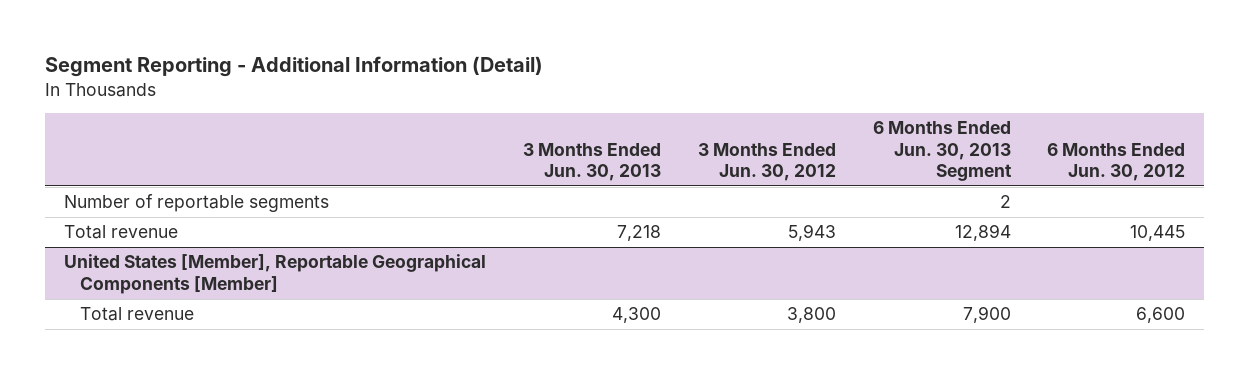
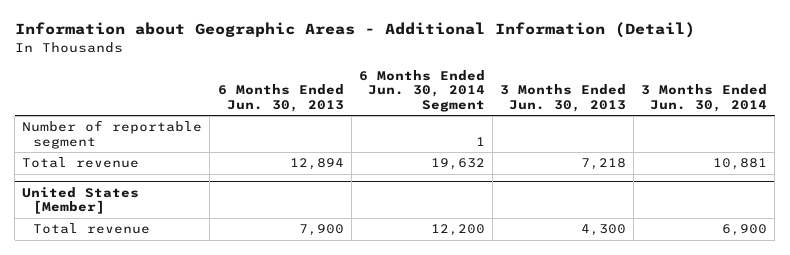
- Segment Reporting - Additional Information (Detail)
+ Information about Geographic Areas - Additional Information (Detail)
- | 3 Months Ended Jun. 30, 2013 | 3 Months Ended Jun. 30, 2012 | 6 Months Ended Jun. 30, 2013 Segment | 6 Months Ended Jun. 30, 2012
+ | 6 Months Ended Jun. 30, 2013 | 6 Months Ended Jun. 30, 2014 Segment | 3 Months Ended Jun. 30, 2013 | 3 Months Ended Jun. 30, 2014
- Number of reportable segments | | | 2 |
+ Number of reportable segment | | 1 | |
- United States [Member], Reportable Geographical Components [Member]
+ United States [Member]

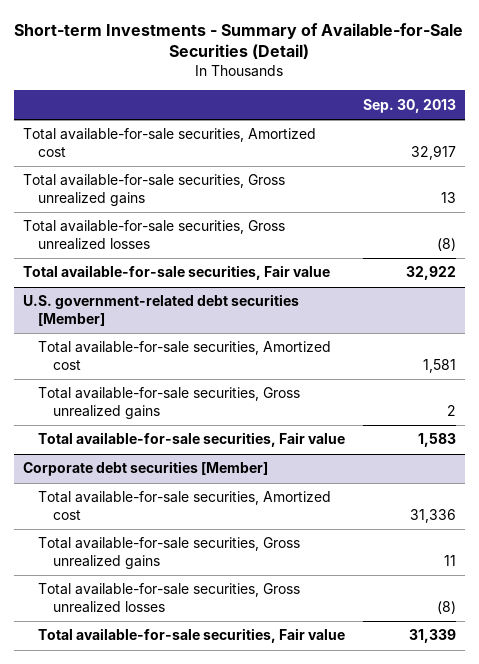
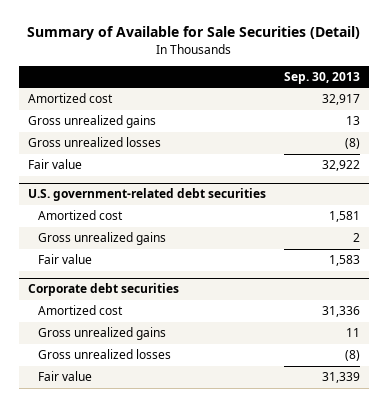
- Short-term Investments - Summary of Available-for-Sale Securities (Detail)
+ Summary of Available for Sale Securities (Detail)
- Total available-for-sale securities, Amortized cost | 32,917
- Total available-for-sale securities, Gross unrealized gains | 13
- Total available-for-sale securities, Gross unrealized losses | (8)
- Total available-for-sale securities, Fair value | 32,922
- U.S. government-related debt securities [Member]
- Total available-for-sale securities, Amortized cost | 1,581
- Total available-for-sale securities, Gross unrealized gains | 2
- Total available-for-sale securities, Fair value | 1,583
- Corporate debt securities [Member]
- Total available-for-sale securities, Amortized cost | 31,336
- Total available-for-sale securities, Gross unrealized gains | 11
- Total available-for-sale securities, Gross unrealized losses | (8)
- Total available-for-sale securities, Fair value | 31,339
+ Amortized cost | 32,917
+ Gross unrealized gains | 13
+ Gross unrealized losses | (8)
+ Fair value | 32,922
+ U.S. government-related debt securities
+ Amortized cost | 1,581
+ Gross unrealized gains | 2
+ Fair value | 1,583
+ Corporate debt securities
+ Amortized cost | 31,336
+ Gross unrealized gains | 11
+ Gross unrealized losses | (8)
+ Fair value | 31,339

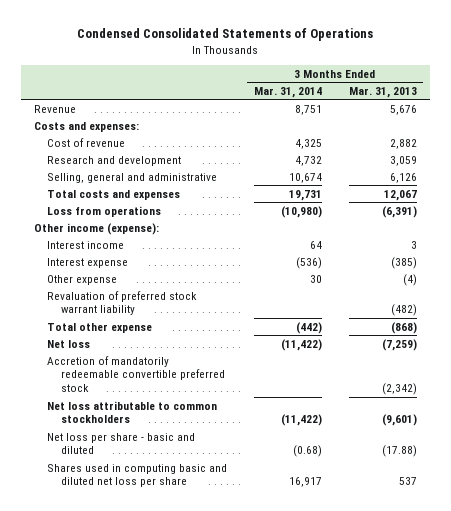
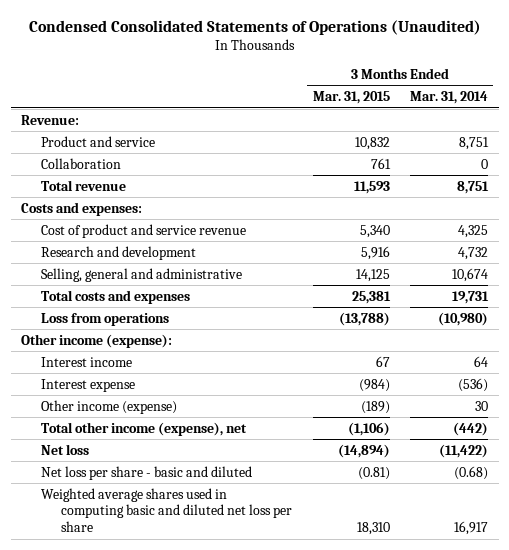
- Condensed Consolidated Statements of Operations
+ Condensed Consolidated Statements of Operations (Unaudited)
- | 3 Months Ended Mar. 31, 2014 | 3 Months Ended Mar. 31, 2013
+ | 3 Months Ended Mar. 31, 2015 | 3 Months Ended Mar. 31, 2014
- Revenue | 8,751 | 5,676
+ Revenue:
+ Product and service | 10,832 | 8,751
+ Collaboration | 761 | 0
+ Total revenue | 11,593 | 8,751
- Cost of revenue | 4,325 | 2,882
+ Cost of product and service revenue | 5,340 | 4,325
- Other expense | 30 | (4)
- Revaluation of preferred stock warrant liability | | (482)
- Total other expense | (442) | (868)
+ Other income (expense) | (189) | 30
+ Total other income (expense), net | (1,106) | (442)
- Accretion of mandatorily redeemable convertible preferred stock | | (2,342)
- Net loss attributable to common stockholders | (11,422) | (9,601)
- Shares used in computing basic and diluted net loss per share | 16,917 | 537
+ Weighted average shares used in computing basic and diluted net loss per share | 18,310 | 16,917

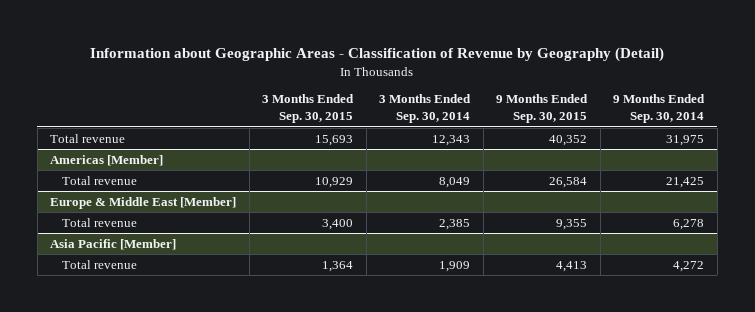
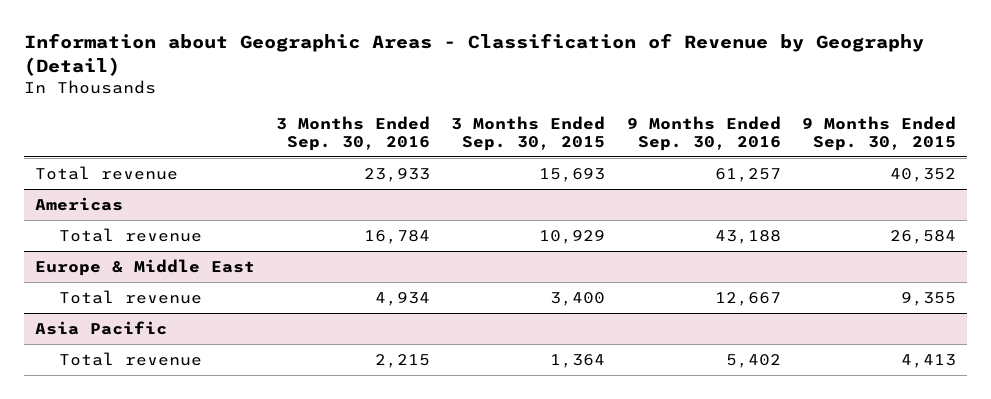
- | 3 Months Ended Sep. 30, 2015 | 3 Months Ended Sep. 30, 2014 | 9 Months Ended Sep. 30, 2015 | 9 Months Ended Sep. 30, 2014
+ | 3 Months Ended Sep. 30, 2016 | 3 Months Ended Sep. 30, 2015 | 9 Months Ended Sep. 30, 2016 | 9 Months Ended Sep. 30, 2015
- Americas [Member]
+ Americas
- Europe & Middle East [Member]
+ Europe & Middle East
- Asia Pacific [Member]
+ Asia Pacific

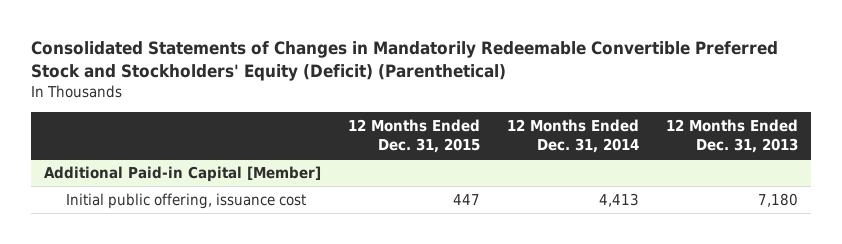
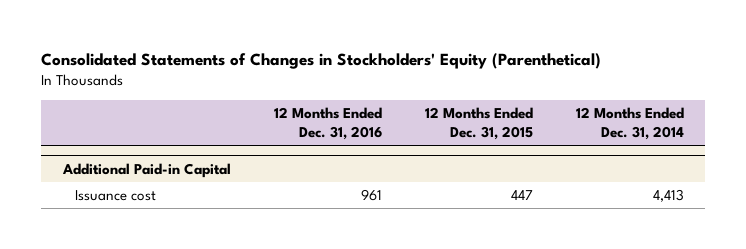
- Consolidated Statements of Changes in Mandatorily Redeemable Convertible Preferred Stock and Stockholders' Equity (Deficit) (Parenthetical)
+ Consolidated Statements of Changes in Stockholders' Equity (Parenthetical)
- | 12 Months Ended Dec. 31, 2015 | 12 Months Ended Dec. 31, 2014 | 12 Months Ended Dec. 31, 2013
+ | 12 Months Ended Dec. 31, 2016 | 12 Months Ended Dec. 31, 2015 | 12 Months Ended Dec. 31, 2014
- Additional Paid-in Capital [Member]
- Initial public offering, issuance cost | 447 | 4,413 | 7,180
+ Additional Paid-in Capital
+ Issuance cost | 961 | 447 | 4,413

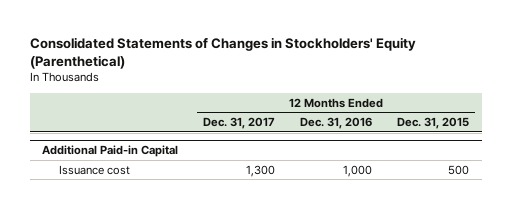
- | 12 Months Ended Dec. 31, 2016 | 12 Months Ended Dec. 31, 2015 | 12 Months Ended Dec. 31, 2014
+ | 12 Months Ended Dec. 31, 2017 | 12 Months Ended Dec. 31, 2016 | 12 Months Ended Dec. 31, 2015
@ Additional Paid-in Capital
- Issuance cost | 961 | 447 | 4,413
+ Issuance cost | 1,300 | 1,000 | 500

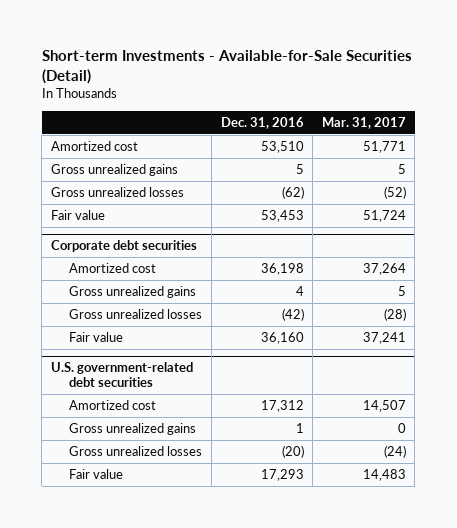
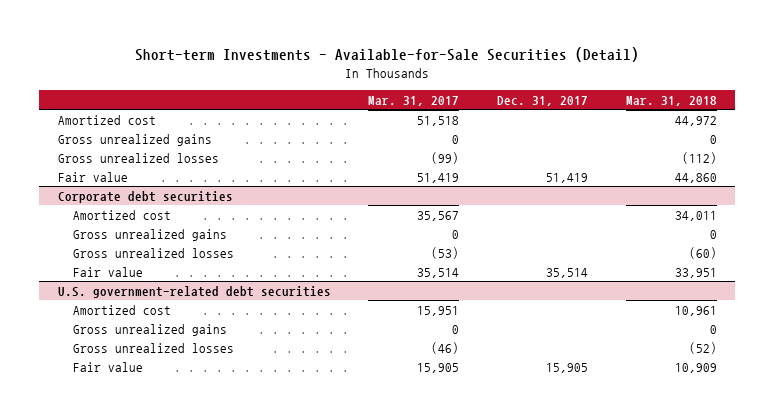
- | Dec. 31, 2016 | Mar. 31, 2017
+ | Mar. 31, 2017 | Dec. 31, 2017 | Mar. 31, 2018
- Amortized cost | 53,510 | 51,771
- Gross unrealized gains | 5 | 5
- Gross unrealized losses | (62) | (52)
- Fair value | 53,453 | 51,724
+ Amortized cost | 51,518 | | 44,972
+ Gross unrealized gains | 0 | | 0
+ Gross unrealized losses | (99) | | (112)
+ Fair value | 51,419 | 51,419 | 44,860
@ Corporate debt securities
- Amortized cost | 36,198 | 37,264
- Gross unrealized gains | 4 | 5
- Gross unrealized losses | (42) | (28)
- Fair value | 36,160 | 37,241
+ Amortized cost | 35,567 | | 34,011
+ Gross unrealized gains | 0 | | 0
+ Gross unrealized losses | (53) | | (60)
+ Fair value | 35,514 | 35,514 | 33,951
@ U.S. government-related debt securities
- Amortized cost | 17,312 | 14,507
+ Amortized cost | 15,951 | | 10,961
- Gross unrealized losses | (20) | (24)
- Fair value | 17,293 | 14,483
+ Gross unrealized losses | (46) | | (52)
+ Fair value | 15,905 | 15,905 | 10,909

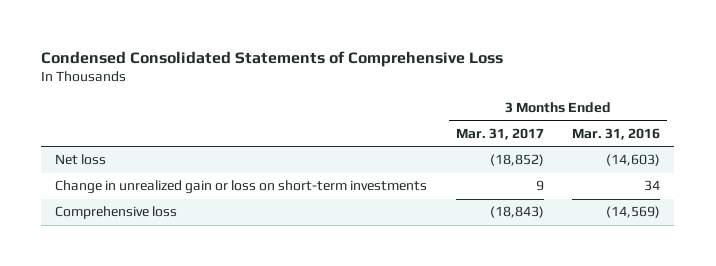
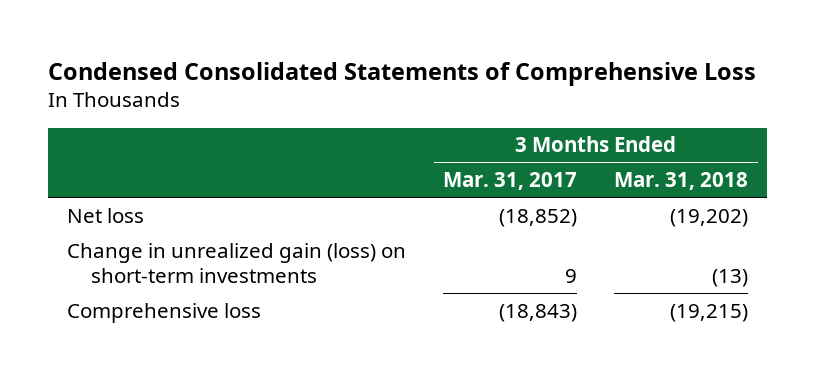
- | 3 Months Ended Mar. 31, 2017 | 3 Months Ended Mar. 31, 2016
+ | 3 Months Ended Mar. 31, 2017 | 3 Months Ended Mar. 31, 2018
- Change in unrealized gain or loss on short-term investments | 9 | 34
+ Change in unrealized gain (loss) on short-term investments | 9 | (13)

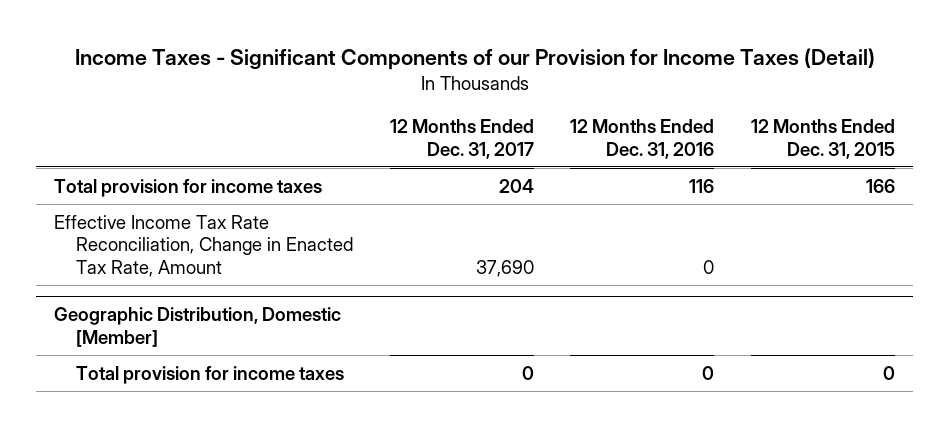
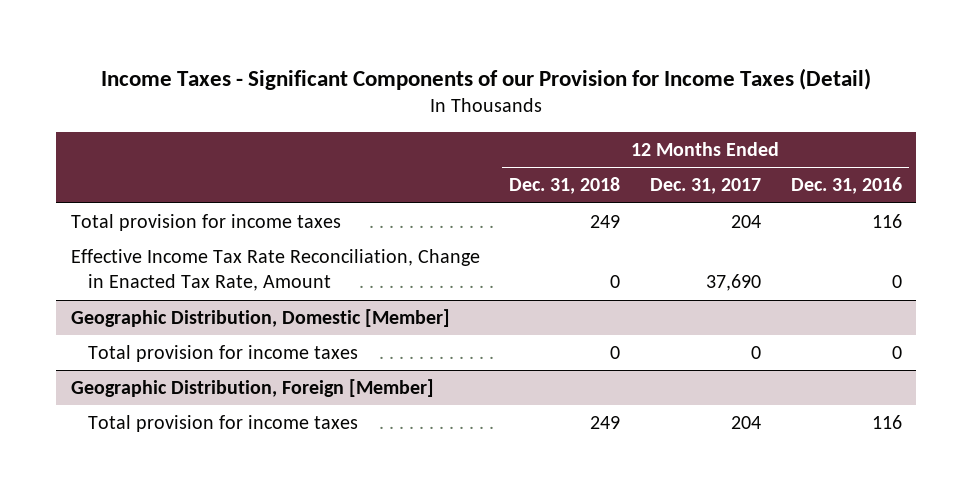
- | 12 Months Ended Dec. 31, 2017 | 12 Months Ended Dec. 31, 2016 | 12 Months Ended Dec. 31, 2015
+ | 12 Months Ended Dec. 31, 2018 | 12 Months Ended Dec. 31, 2017 | 12 Months Ended Dec. 31, 2016
+ Geographic Distribution, Foreign [Member]
+ Total provision for income taxes | 249 | 204 | 116

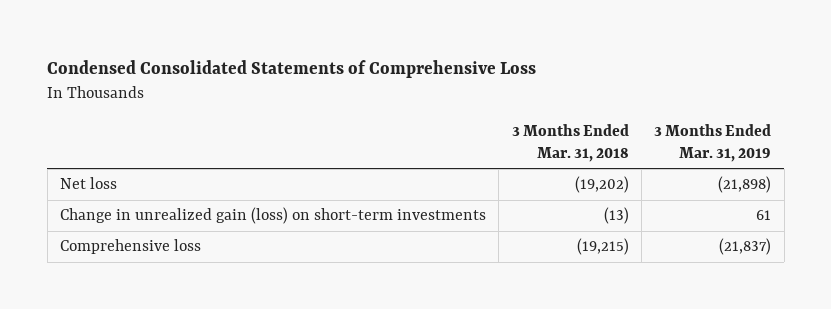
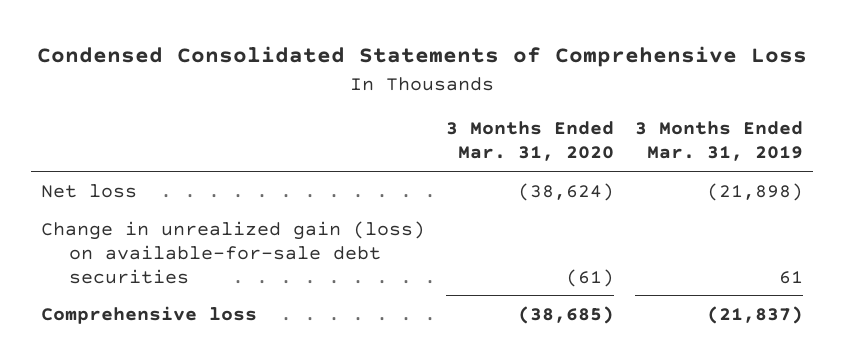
- | 3 Months Ended Mar. 31, 2018 | 3 Months Ended Mar. 31, 2019
+ | 3 Months Ended Mar. 31, 2020 | 3 Months Ended Mar. 31, 2019
- Change in unrealized gain (loss) on short-term investments | (13) | 61
+ Change in unrealized gain (loss) on available-for-sale debt securities | (61) | 61

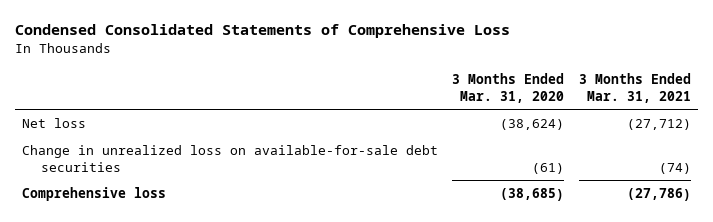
- | 3 Months Ended Mar. 31, 2020 | 3 Months Ended Mar. 31, 2019
+ | 3 Months Ended Mar. 31, 2020 | 3 Months Ended Mar. 31, 2021
- Change in unrealized gain (loss) on available-for-sale debt securities | (61) | 61
+ Change in unrealized loss on available-for-sale debt securities | (61) | (74)

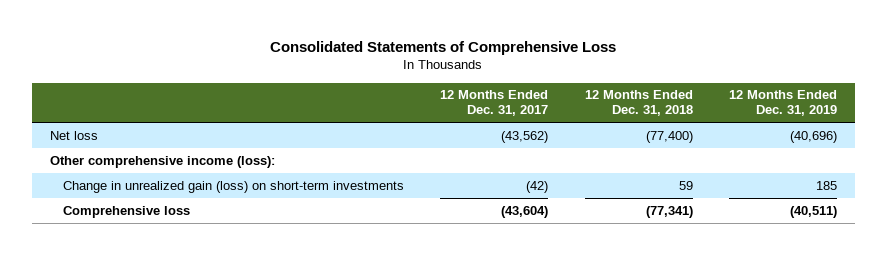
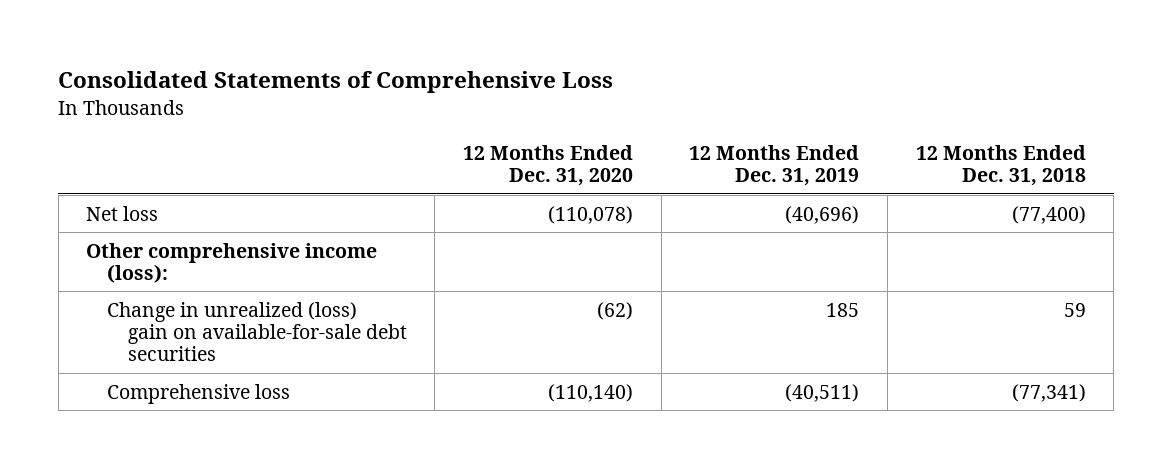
- | 12 Months Ended Dec. 31, 2017 | 12 Months Ended Dec. 31, 2018 | 12 Months Ended Dec. 31, 2019
+ | 12 Months Ended Dec. 31, 2020 | 12 Months Ended Dec. 31, 2019 | 12 Months Ended Dec. 31, 2018
- Change in unrealized gain (loss) on short-term investments | (42) | 59 | 185
+ Change in unrealized (loss) gain on available-for-sale debt securities | (62) | 185 | 59

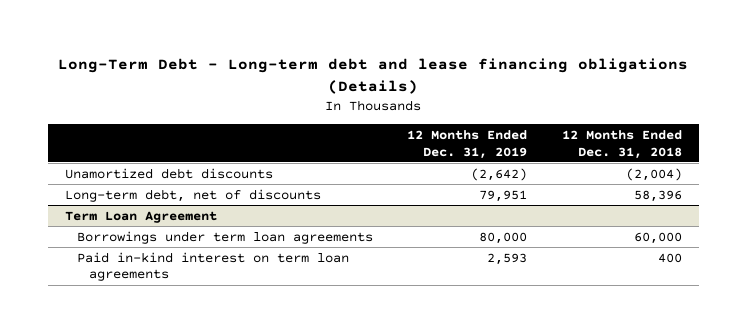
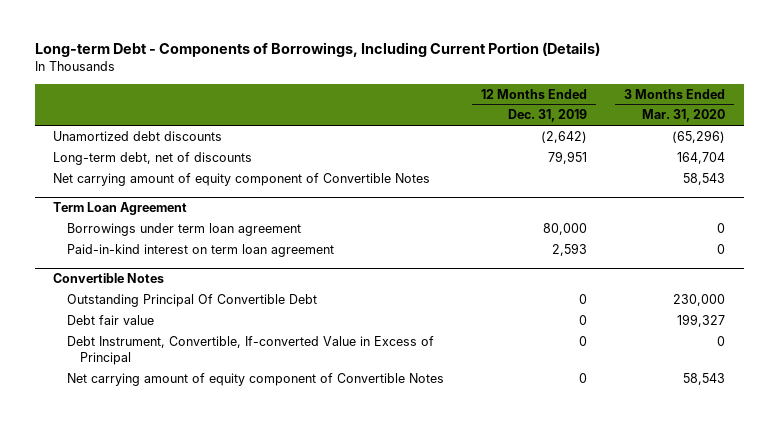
- Long-Term Debt - Long-term debt and lease financing obligations (Details)
+ Long-term Debt - Components of Borrowings, Including Current Portion (Details)
- | 12 Months Ended Dec. 31, 2019 | 12 Months Ended Dec. 31, 2018
+ | 12 Months Ended Dec. 31, 2019 | 3 Months Ended Mar. 31, 2020
+ Net carrying amount of equity component of Convertible Notes | | 58,543
@ Term Loan Agreement
- Borrowings under term loan agreements | 80,000 | 60,000
- Paid in-kind interest on term loan agreements | 2,593 | 400
+ Borrowings under term loan agreement | 80,000 | 0
+ Paid-in-kind interest on term loan agreement | 2,593 | 0
+ Convertible Notes
+ Outstanding Principal Of Convertible Debt | 0 | 230,000
+ Debt fair value | 0 | 199,327
+ Debt Instrument, Convertible, If-converted Value in Excess of Principal | 0 | 0
+ Net carrying amount of equity component of Convertible Notes | 0 | 58,543

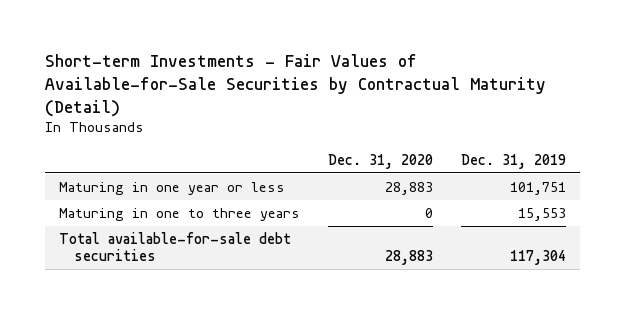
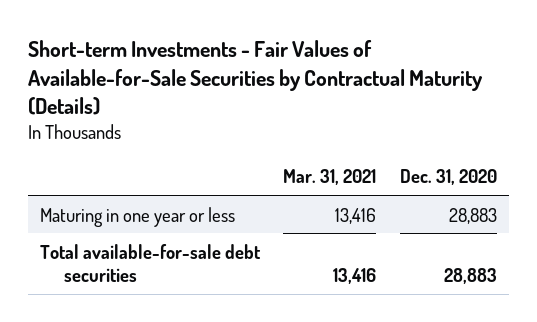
- Short-term Investments - Fair Values of Available-for-Sale Securities by Contractual Maturity (Detail)
+ Short-term Investments - Fair Values of Available-for-Sale Securities by Contractual Maturity (Details)
- | Dec. 31, 2020 | Dec. 31, 2019
+ | Mar. 31, 2021 | Dec. 31, 2020
- Maturing in one to three years | 0 | 15,553

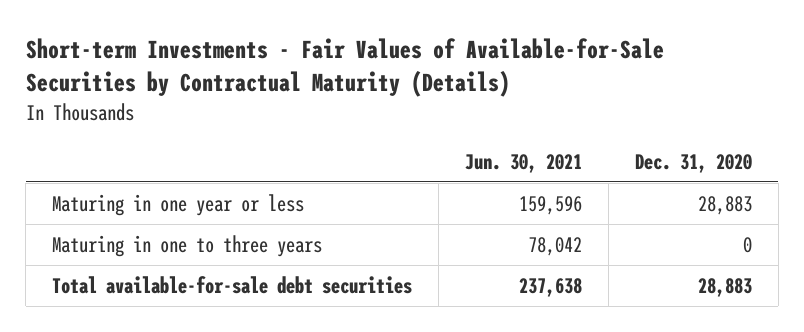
- | Mar. 31, 2021 | Dec. 31, 2020
+ | Jun. 30, 2021 | Dec. 31, 2020
+ Maturing in one to three years | 78,042 | 0

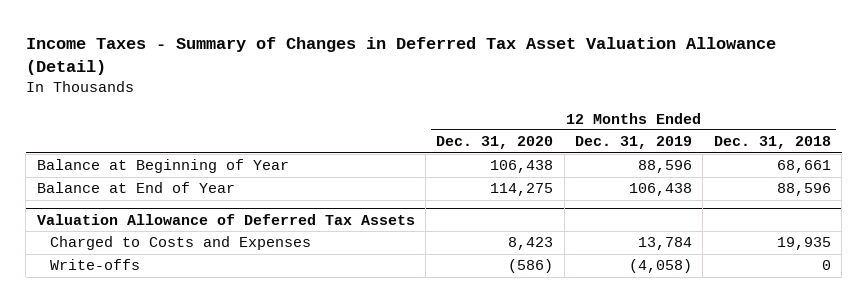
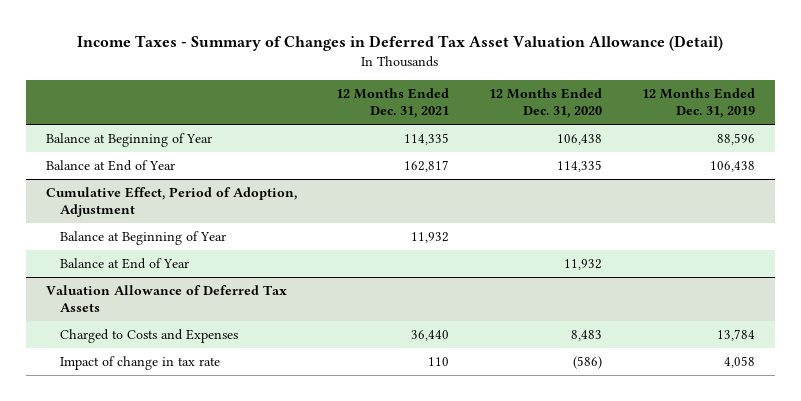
- | 12 Months Ended Dec. 31, 2020 | 12 Months Ended Dec. 31, 2019 | 12 Months Ended Dec. 31, 2018
+ | 12 Months Ended Dec. 31, 2021 | 12 Months Ended Dec. 31, 2020 | 12 Months Ended Dec. 31, 2019
- Balance at End of Year | 114,275 | 106,438 | 88,596
+ Balance at End of Year | 162,817 | 114,335 | 106,438
+ Cumulative Effect, Period of Adoption, Adjustment
+ Balance at Beginning of Year | 11,932 | |
+ Balance at End of Year | | 11,932 |
@ Valuation Allowance of Deferred Tax Assets
- Charged to Costs and Expenses | 8,423 | 13,784 | 19,935
- Write-offs | (586) | (4,058) | 0
+ Charged to Costs and Expenses | 36,440 | 8,483 | 13,784
+ Impact of change in tax rate | 110 | (586) | 4,058

